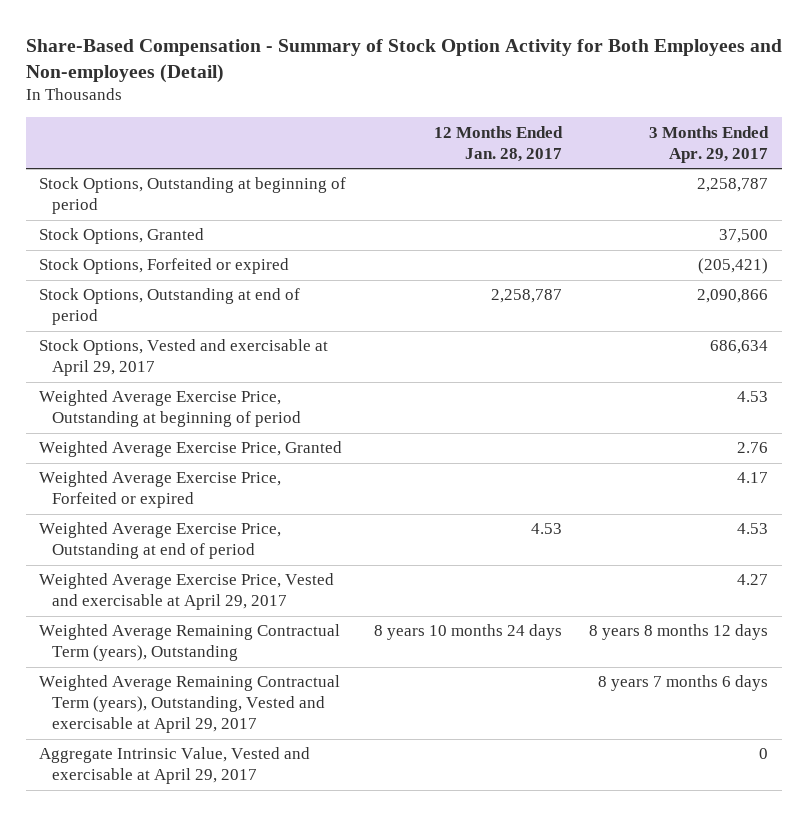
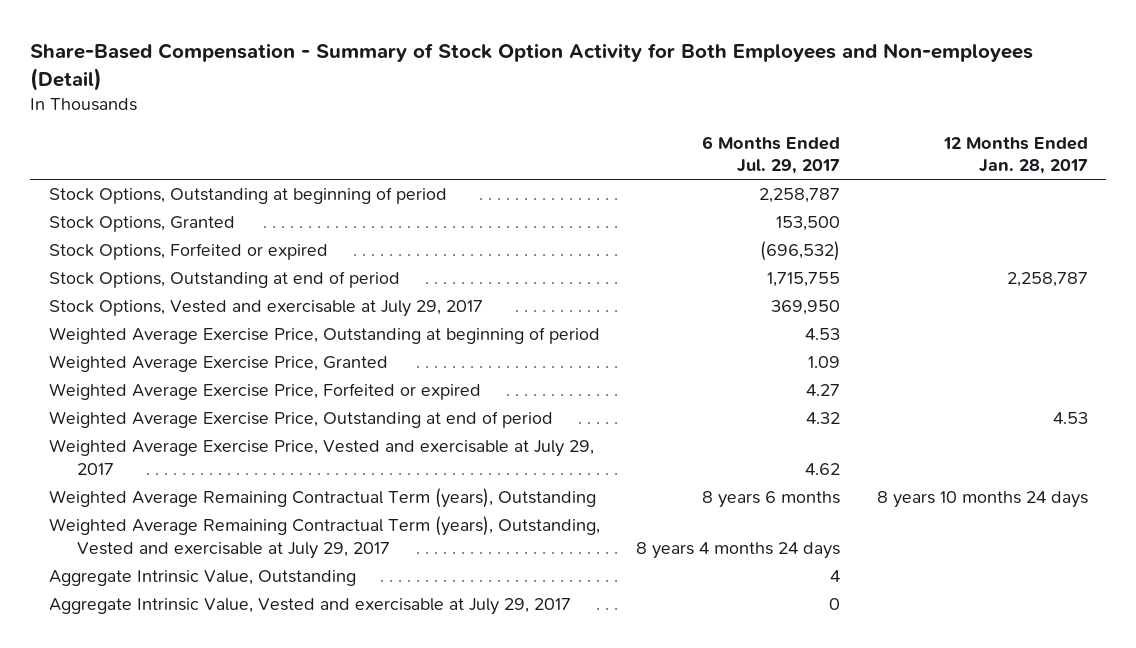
- | 12 Months Ended Jan. 28, 2017 | 3 Months Ended Apr. 29, 2017
+ | 6 Months Ended Jul. 29, 2017 | 12 Months Ended Jan. 28, 2017
- Stock Options, Vested and exercisable at April 29, 2017 | | 686,634
+ Stock Options, Vested and exercisable at July 29, 2017 | 369,950 |
- Weighted Average Exercise Price, Vested and exercisable at April 29, 2017 | | 4.27
+ Weighted Average Exercise Price, Vested and exercisable at July 29, 2017 | 4.62 |
- Weighted Average Remaining Contractual Term (years), Outstanding, Vested and exercisable at April 29, 2017 | | 8 years 7 months 6 days
- Aggregate Intrinsic Value, Vested and exercisable at April 29, 2017 | | 0
+ Weighted Average Remaining Contractual Term (years), Outstanding, Vested and exercisable at July 29, 2017 | 8 years 4 months 24 days |
+ Aggregate Intrinsic Value, Outstanding | 4 |
+ Aggregate Intrinsic Value, Vested and exercisable at July 29, 2017 | 0 |

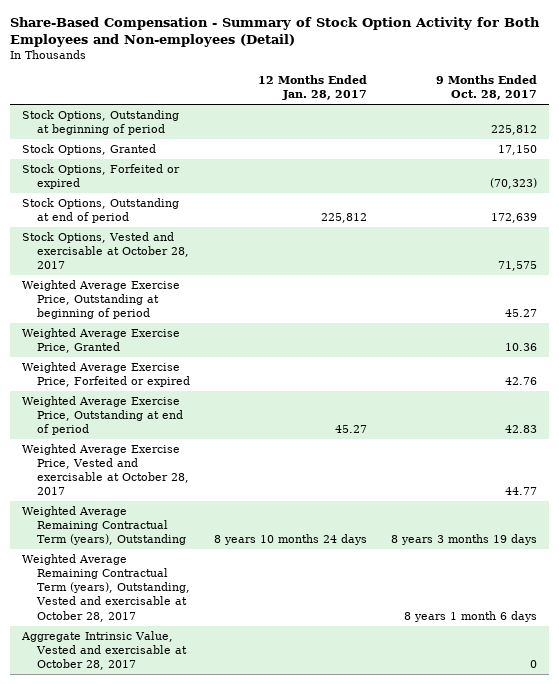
- | 6 Months Ended Jul. 29, 2017 | 12 Months Ended Jan. 28, 2017
+ | 12 Months Ended Jan. 28, 2017 | 9 Months Ended Oct. 28, 2017
- Stock Options, Outstanding at end of period | 1,715,755 | 2,258,787
- Stock Options, Vested and exercisable at July 29, 2017 | 369,950 |
+ Stock Options, Outstanding at end of period | 225,812 | 172,639
+ Stock Options, Vested and exercisable at October 28, 2017 | | 71,575
- Weighted Average Exercise Price, Outstanding at end of period | 4.32 | 4.53
- Weighted Average Exercise Price, Vested and exercisable at July 29, 2017 | 4.62 |
+ Weighted Average Exercise Price, Outstanding at end of period | 45.27 | 42.83
+ Weighted Average Exercise Price, Vested and exercisable at October 28, 2017 | | 44.77
- Weighted Average Remaining Contractual Term (years), Outstanding, Vested and exercisable at July 29, 2017 | 8 years 4 months 24 days |
- Aggregate Intrinsic Value, Outstanding | 4 |
- Aggregate Intrinsic Value, Vested and exercisable at July 29, 2017 | 0 |
+ Weighted Average Remaining Contractual Term (years), Outstanding, Vested and exercisable at October 28, 2017 | | 8 years 1 month 6 days
+ Aggregate Intrinsic Value, Vested and exercisable at October 28, 2017 | | 0

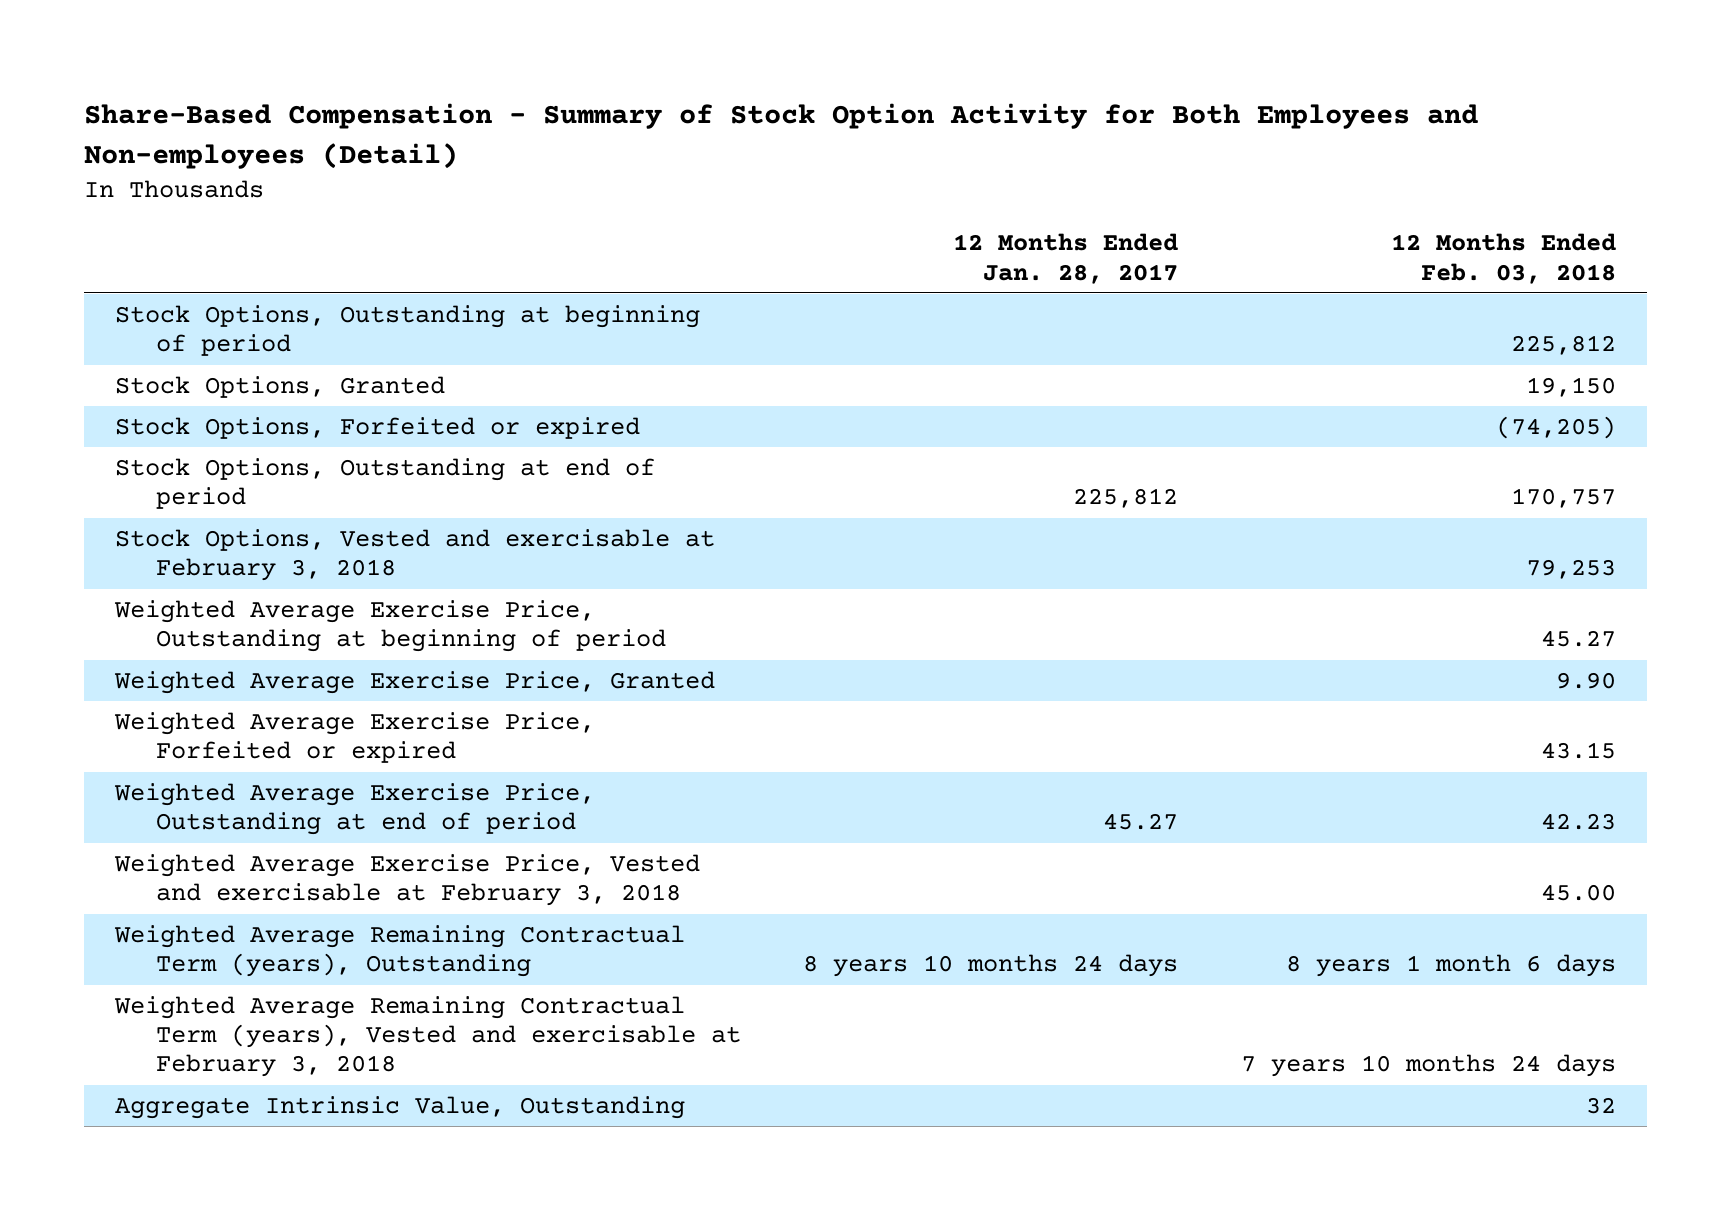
- | 12 Months Ended Jan. 28, 2017 | 9 Months Ended Oct. 28, 2017
+ | 12 Months Ended Jan. 28, 2017 | 12 Months Ended Feb. 03, 2018
- Stock Options, Vested and exercisable at October 28, 2017 | | 71,575
+ Stock Options, Vested and exercisable at February 3, 2018 | | 79,253
- Weighted Average Exercise Price, Vested and exercisable at October 28, 2017 | | 44.77
+ Weighted Average Exercise Price, Vested and exercisable at February 3, 2018 | | 45.00
- Weighted Average Remaining Contractual Term (years), Outstanding, Vested and exercisable at October 28, 2017 | | 8 years 1 month 6 days
- Aggregate Intrinsic Value, Vested and exercisable at October 28, 2017 | | 0
+ Weighted Average Remaining Contractual Term (years), Vested and exercisable at February 3, 2018 | | 7 years 10 months 24 days
+ Aggregate Intrinsic Value, Outstanding | | 32

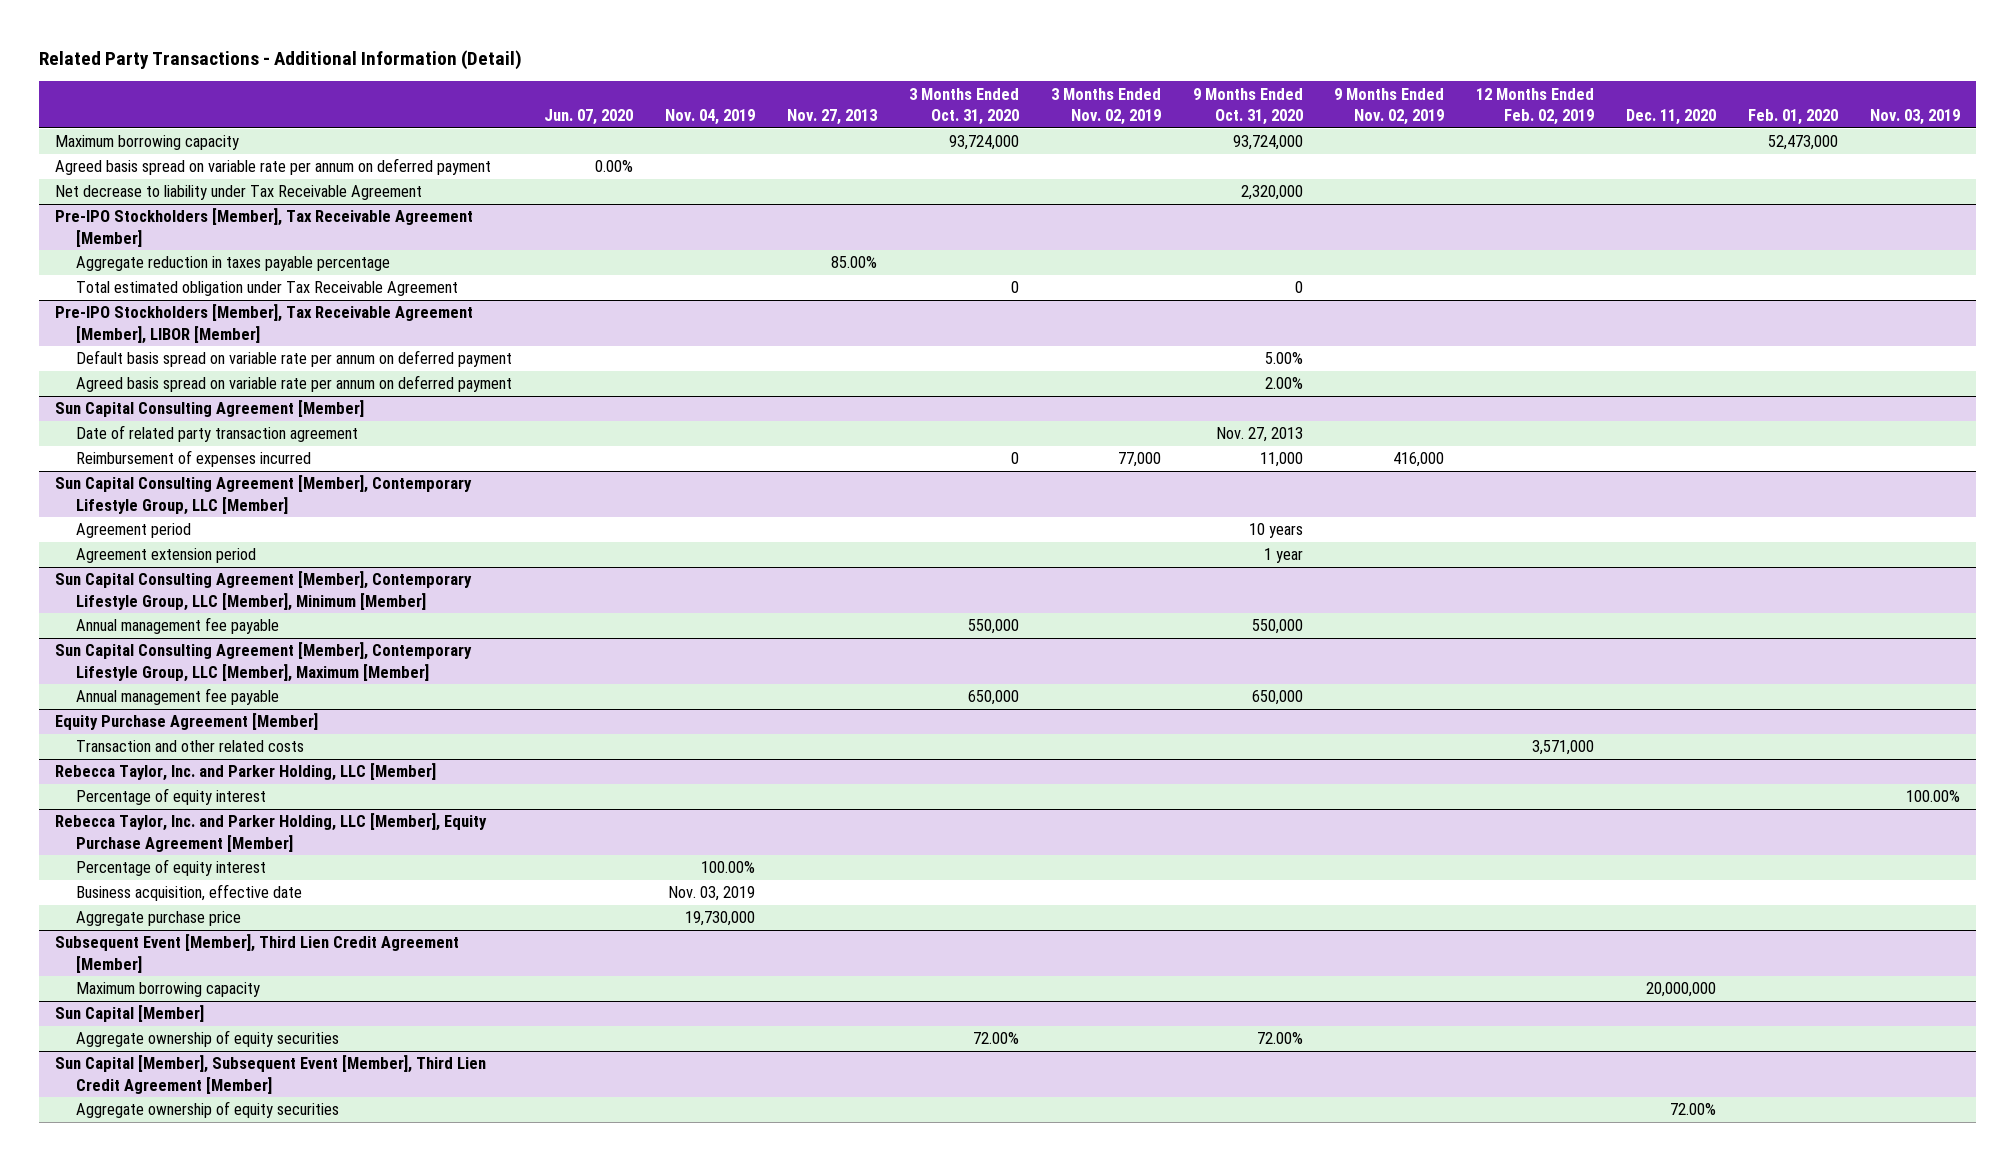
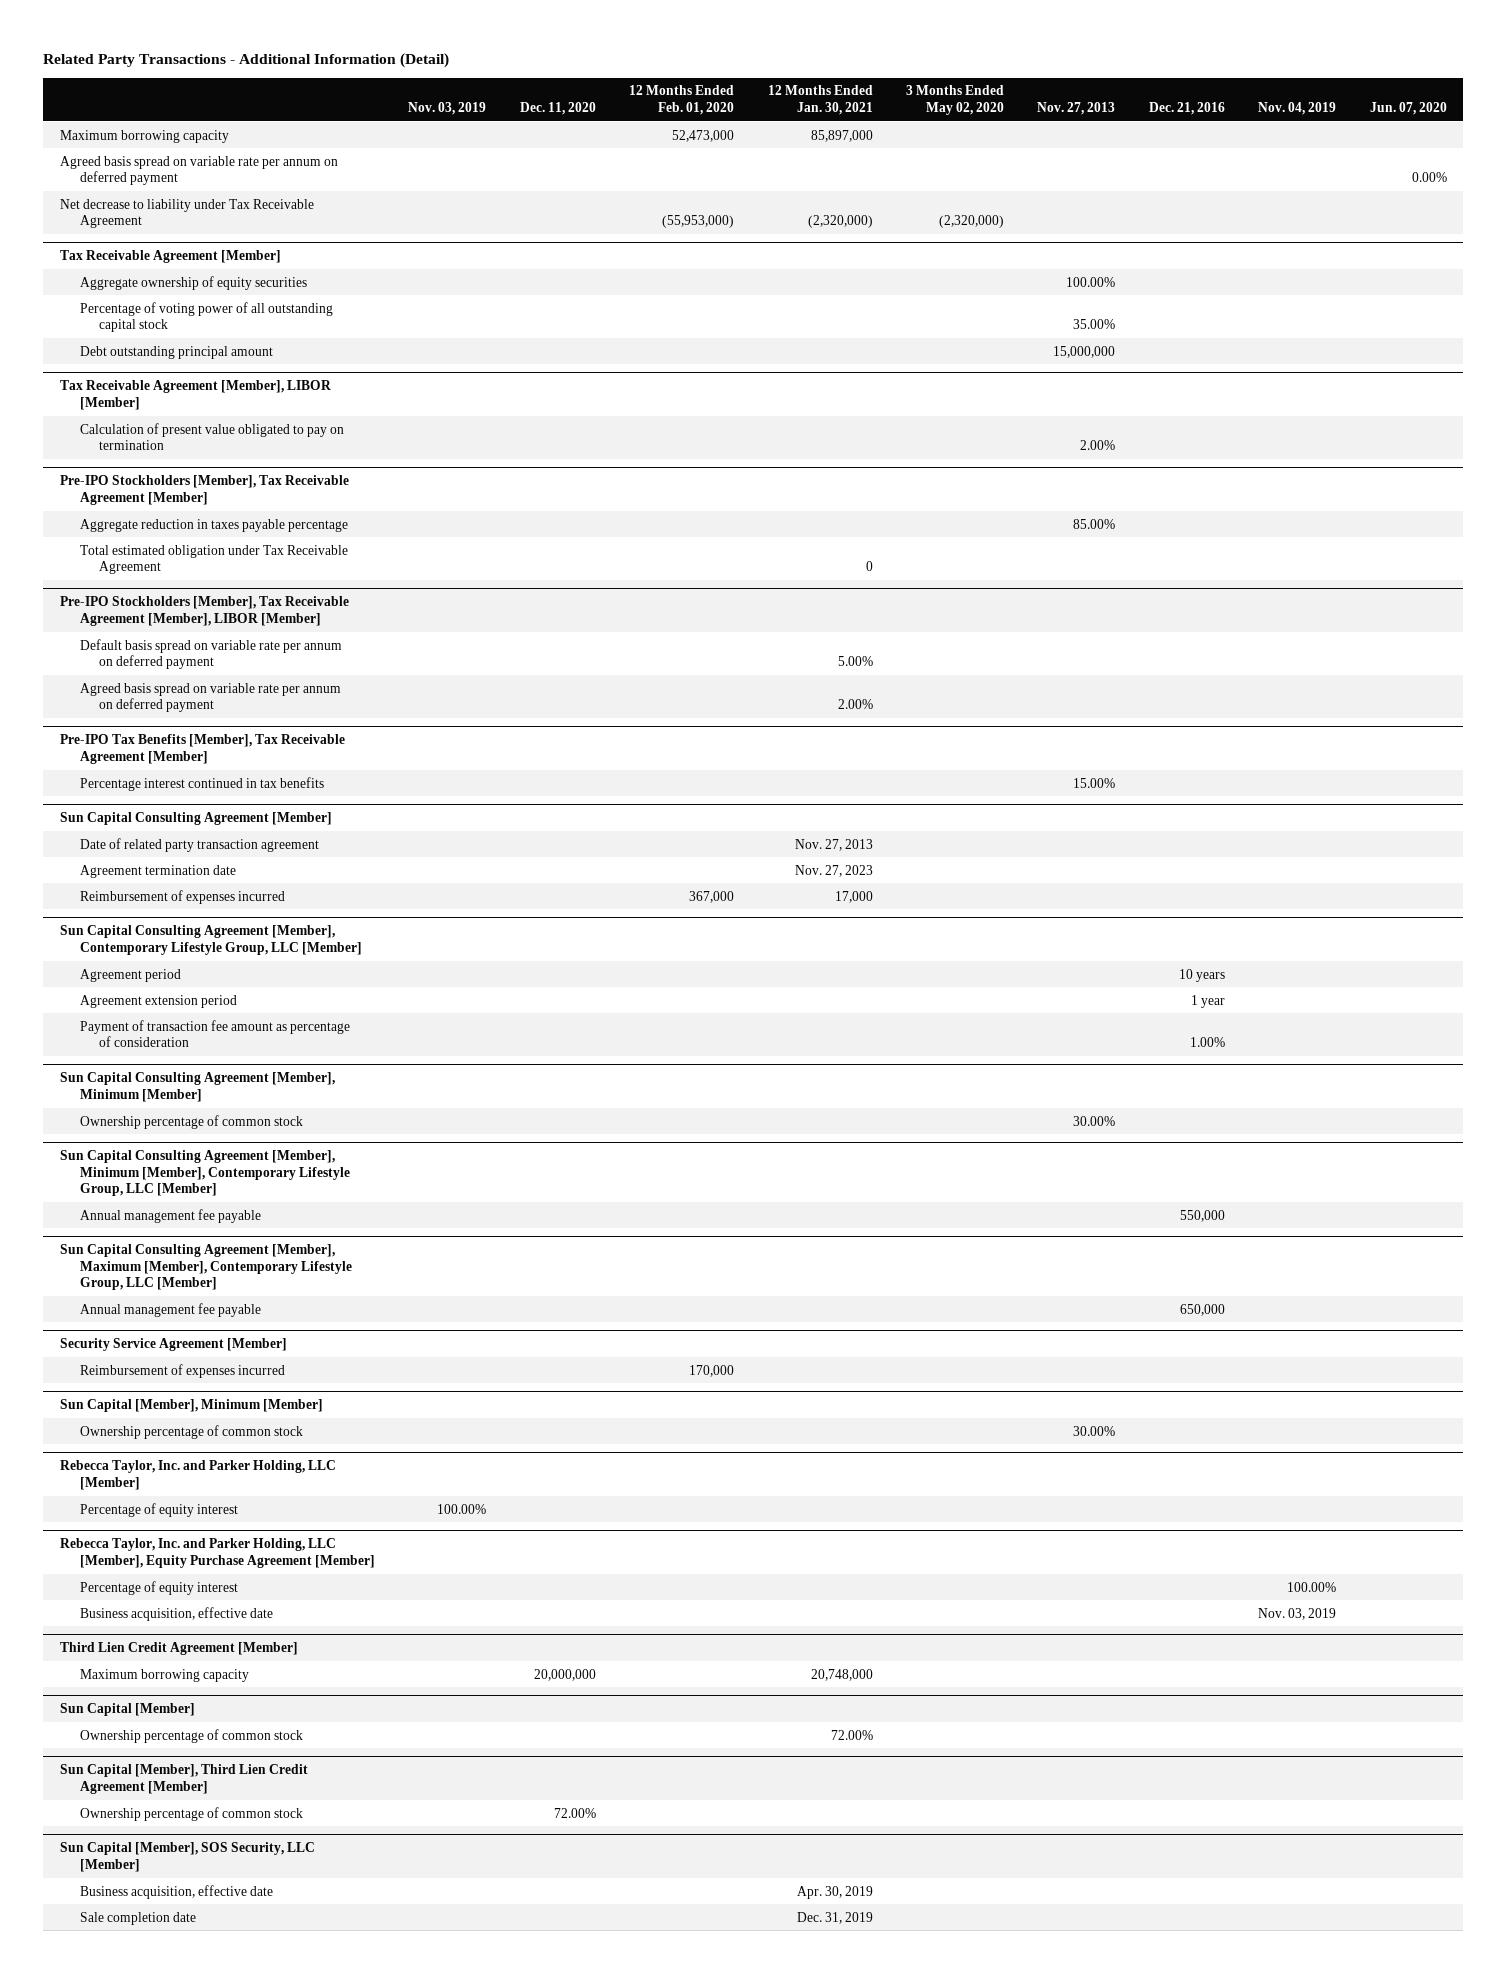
- | Jun. 07, 2020 | Nov. 04, 2019 | Nov. 27, 2013 | 3 Months Ended Oct. 31, 2020 | 3 Months Ended Nov. 02, 2019 | 9 Months Ended Oct. 31, 2020 | 9 Months Ended Nov. 02, 2019 | 12 Months Ended Feb. 02, 2019 | Dec. 11, 2020 | Feb. 01, 2020 | Nov. 03, 2019
+ | Nov. 03, 2019 | Dec. 11, 2020 | 12 Months Ended Feb. 01, 2020 | 12 Months Ended Jan. 30, 2021 | 3 Months Ended May 02, 2020 | Nov. 27, 2013 | Dec. 21, 2016 | Nov. 04, 2019 | Jun. 07, 2020
+ Tax Receivable Agreement [Member]
+ Aggregate ownership of equity securities | | | | | | 100.00% | | |
+ Percentage of voting power of all outstanding capital stock | | | | | | 35.00% | | |
+ Debt outstanding principal amount | | | | | | 15,000,000 | | |
+ Tax Receivable Agreement [Member], LIBOR [Member]
+ Calculation of present value obligated to pay on termination | | | | | | 2.00% | | |
+ Pre-IPO Tax Benefits [Member], Tax Receivable Agreement [Member]
+ Percentage interest continued in tax benefits | | | | | | 15.00% | | |
@ Sun Capital Consulting Agreement [Member]
+ Agreement termination date | | | | Nov. 27, 2023 | | | | |
- Sun Capital Consulting Agreement [Member], Contemporary Lifestyle Group, LLC [Member], Minimum [Member]
@ Sun Capital Consulting Agreement [Member], Contemporary Lifestyle Group, LLC [Member]
+ Payment of transaction fee amount as percentage of consideration | | | | | | | 1.00% | |
+ Sun Capital Consulting Agreement [Member], Minimum [Member]
+ Ownership percentage of common stock | | | | | | 30.00% | | |
+ Sun Capital Consulting Agreement [Member], Minimum [Member], Contemporary Lifestyle Group, LLC [Member]
- Sun Capital Consulting Agreement [Member], Contemporary Lifestyle Group, LLC [Member], Maximum [Member]
+ Sun Capital Consulting Agreement [Member], Maximum [Member], Contemporary Lifestyle Group, LLC [Member]
- Equity Purchase Agreement [Member]
- Transaction and other related costs | | | | | | | | 3,571,000 | | |
+ Security Service Agreement [Member]
+ Reimbursement of expenses incurred | | | 170,000 | | | | | |
+ Sun Capital [Member], Minimum [Member]
+ Ownership percentage of common stock | | | | | | 30.00% | | |
@ Rebecca Taylor, Inc. and Parker Holding, LLC [Member], Equity Purchase Agreement [Member]
- Aggregate purchase price | | 19,730,000 | | | | | | | | |
- Subsequent Event [Member], Third Lien Credit Agreement [Member]
+ Third Lien Credit Agreement [Member]
@ Sun Capital [Member]
- Aggregate ownership of equity securities | | | | 72.00% | | 72.00% | | | | |
- Sun Capital [Member], Subsequent Event [Member], Third Lien Credit Agreement [Member]
- Aggregate ownership of equity securities | | | | | | | | | 72.00% | |
@ Sun Capital [Member]
+ Ownership percentage of common stock | | | | 72.00% | | | | |
+ Sun Capital [Member], Third Lien Credit Agreement [Member]
+ Ownership percentage of common stock | | 72.00% | | | | | | |
+ Sun Capital [Member], SOS Security, LLC [Member]
+ Business acquisition, effective date | | | | Apr. 30, 2019 | | | | |
+ Sale completion date | | | | Dec. 31, 2019 | | | | |

